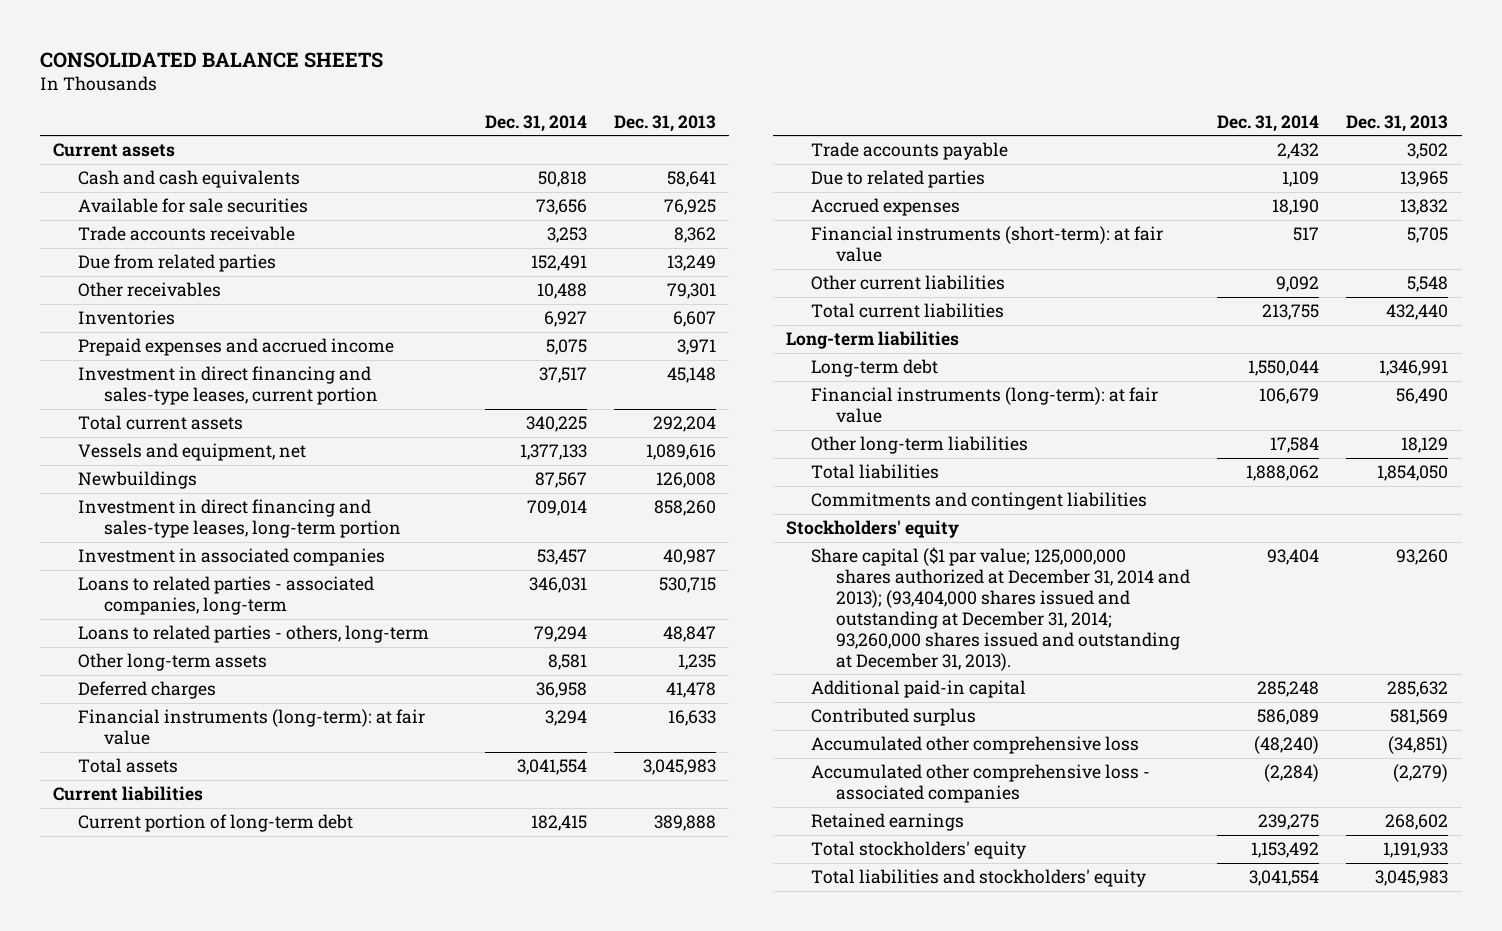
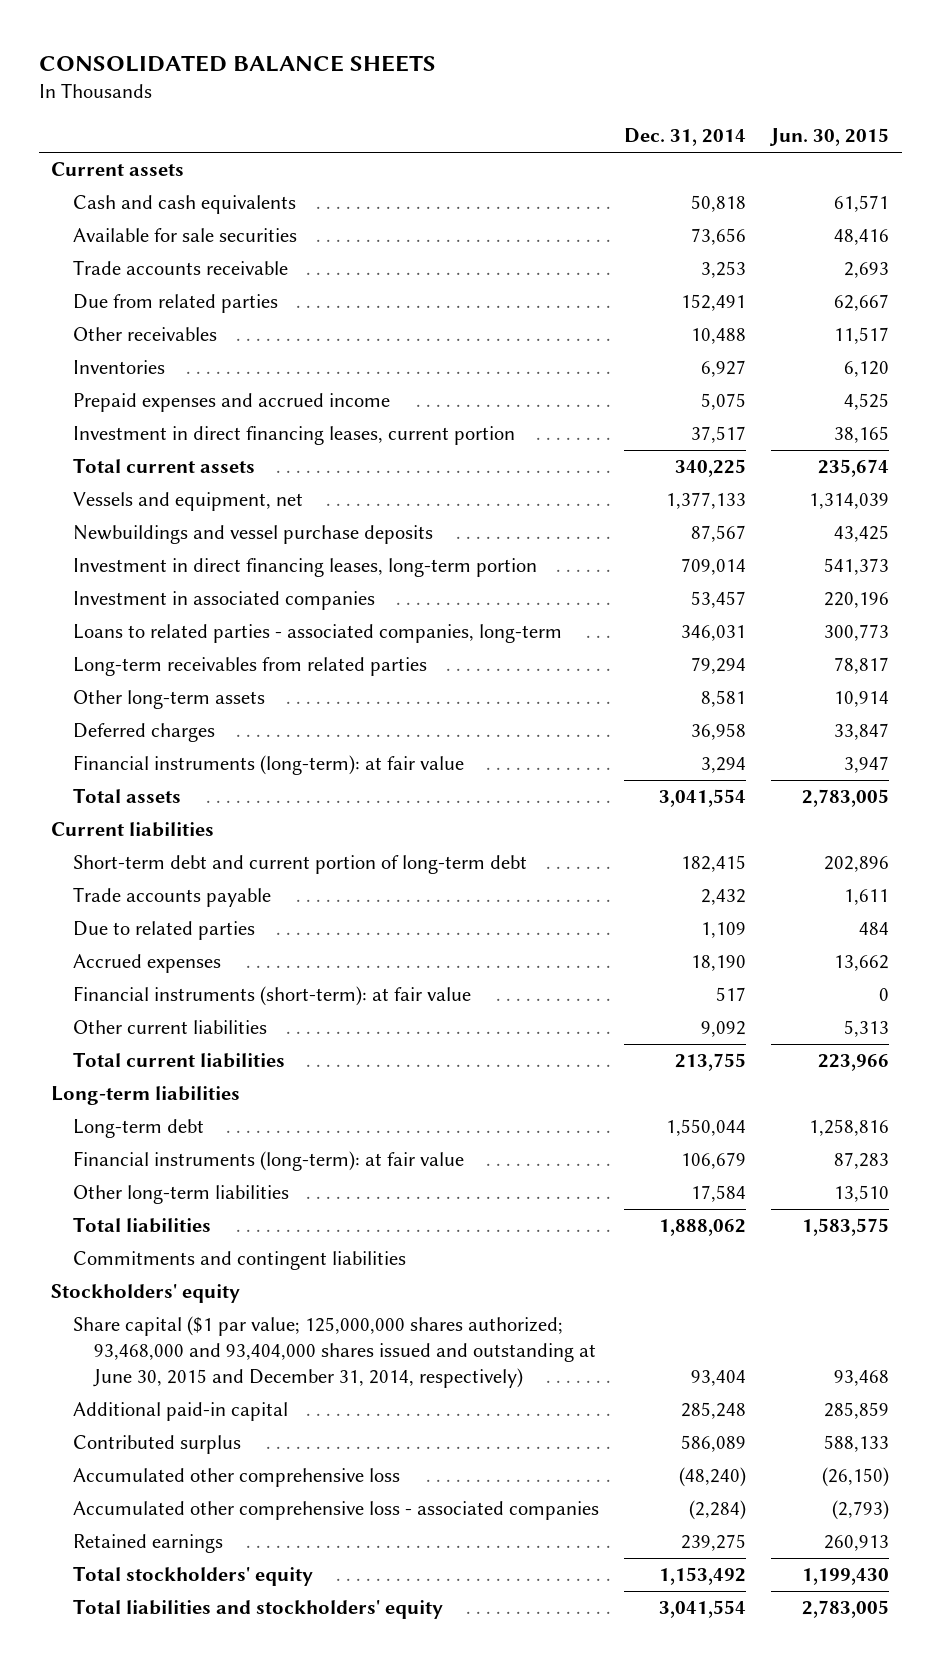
- | Dec. 31, 2014 | Dec. 31, 2013
+ | Dec. 31, 2014 | Jun. 30, 2015
- Investment in direct financing and sales-type leases, current portion | 37,517 | 45,148
+ Investment in direct financing leases, current portion | 37,517 | 38,165
- Newbuildings | 87,567 | 126,008
- Investment in direct financing and sales-type leases, long-term portion | 709,014 | 858,260
+ Newbuildings and vessel purchase deposits | 87,567 | 43,425
+ Investment in direct financing leases, long-term portion | 709,014 | 541,373
- Loans to related parties - others, long-term | 79,294 | 48,847
+ Long-term receivables from related parties | 79,294 | 78,817
- Current portion of long-term debt | 182,415 | 389,888
+ Short-term debt and current portion of long-term debt | 182,415 | 202,896
- Share capital ($1 par value; 125,000,000 shares authorized at December 31, 2014 and 2013); (93,404,000 shares issued and outstanding at December 31, 2014; 93,260,000 shares issued and outstanding at December 31, 2013). | 93,404 | 93,260
+ Share capital ($1 par value; 125,000,000 shares authorized; 93,468,000 and 93,404,000 shares issued and outstanding at June 30, 2015 and December 31, 2014, respectively) | 93,404 | 93,468

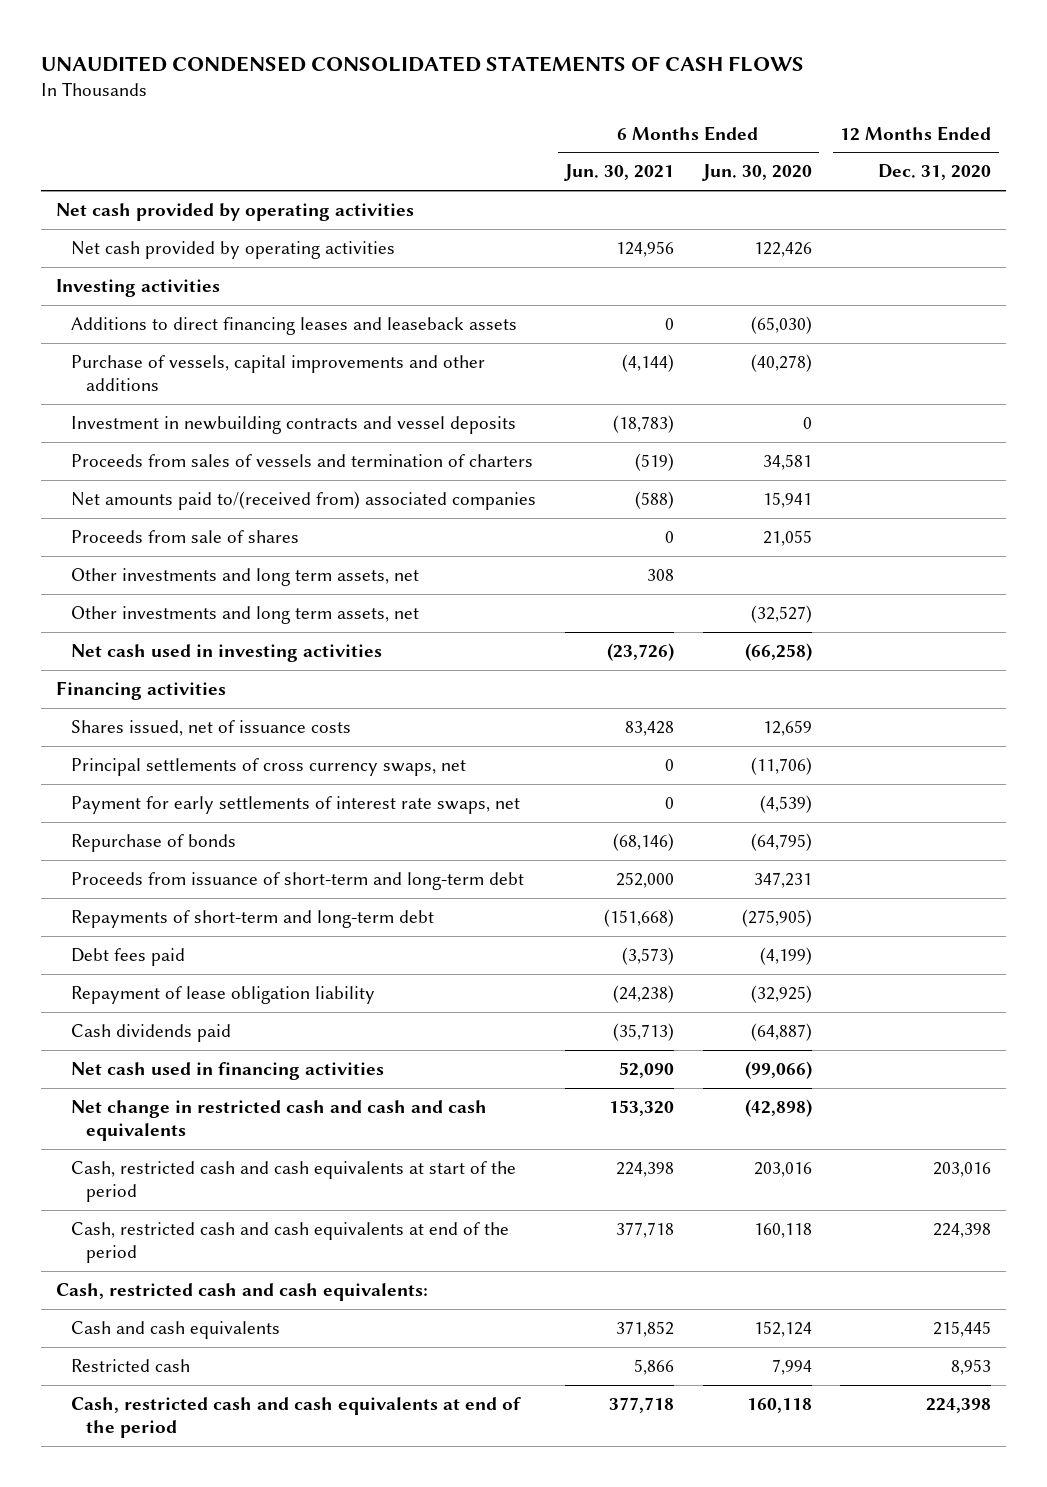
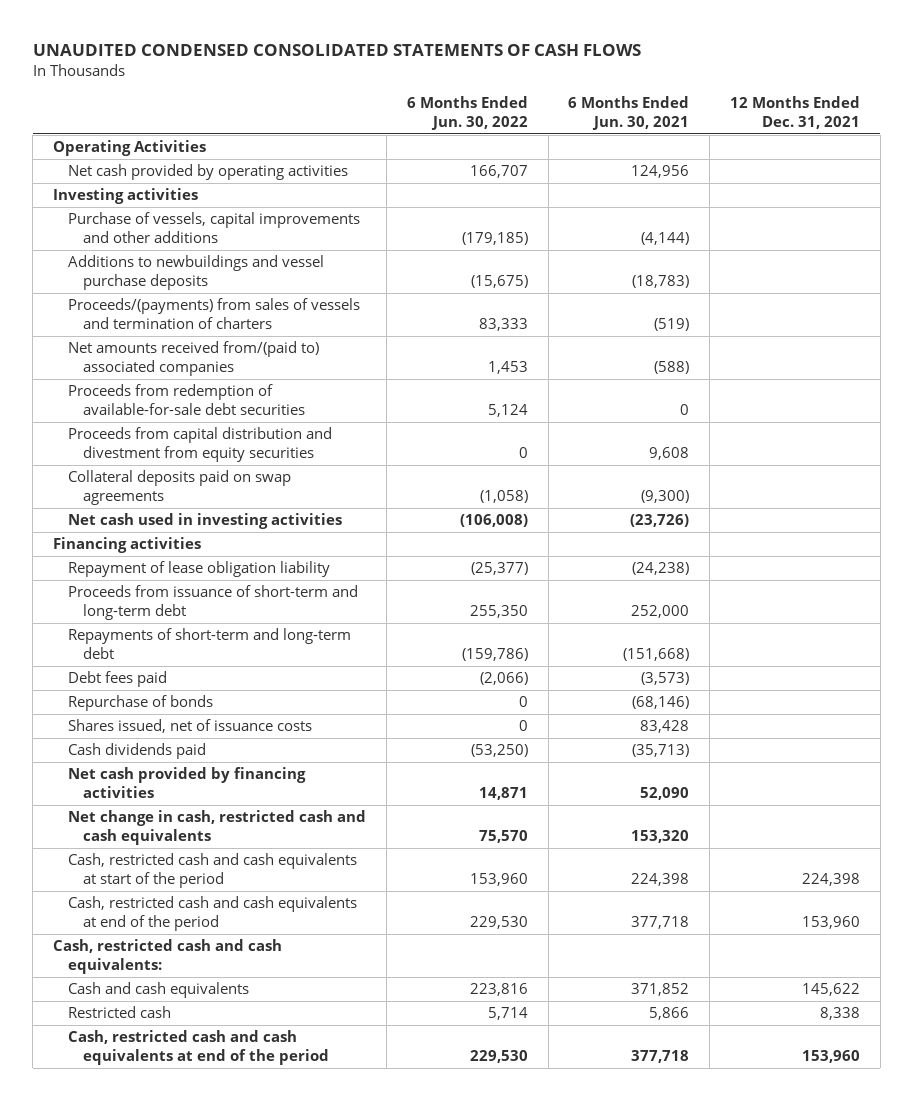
- | 6 Months Ended Jun. 30, 2021 | 6 Months Ended Jun. 30, 2020 | 12 Months Ended Dec. 31, 2020
+ | 6 Months Ended Jun. 30, 2022 | 6 Months Ended Jun. 30, 2021 | 12 Months Ended Dec. 31, 2021
- Net cash provided by operating activities
+ Operating Activities
- Additions to direct financing leases and leaseback assets | 0 | (65,030) |
- Investment in newbuilding contracts and vessel deposits | (18,783) | 0 |
- Proceeds from sales of vessels and termination of charters | (519) | 34,581 |
- Net amounts paid to/(received from) associated companies | (588) | 15,941 |
- Proceeds from sale of shares | 0 | 21,055 |
- Other investments and long term assets, net | 308 | |
- Other investments and long term assets, net | | (32,527) |
+ Additions to newbuildings and vessel purchase deposits | (15,675) | (18,783) |
+ Proceeds/(payments) from sales of vessels and termination of charters | 83,333 | (519) |
+ Net amounts received from/(paid to) associated companies | 1,453 | (588) |
+ Proceeds from redemption of available-for-sale debt securities | 5,124 | 0 |
+ Proceeds from capital distribution and divestment from equity securities | 0 | 9,608 |
+ Collateral deposits paid on swap agreements | (1,058) | (9,300) |
- Principal settlements of cross currency swaps, net | 0 | (11,706) |
- Payment for early settlements of interest rate swaps, net | 0 | (4,539) |
moved up: Repayment of lease obligation liability | (25,377) | (24,238) |
moved down: Repurchase of bonds | 0 | (68,146) |
moved down: Shares issued, net of issuance costs | 0 | 83,428 |
- Net cash used in financing activities | 52,090 | (99,066) |
- Net change in restricted cash and cash and cash equivalents | 153,320 | (42,898) |
+ Net cash provided by financing activities | 14,871 | 52,090 |
+ Net change in cash, restricted cash and cash equivalents | 75,570 | 153,320 |

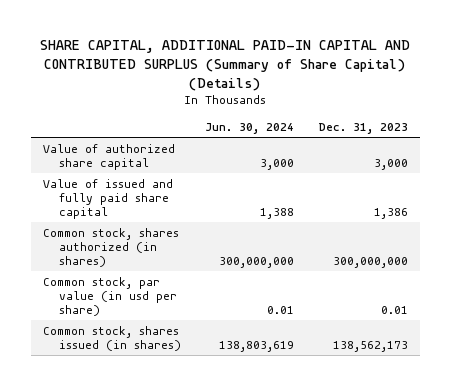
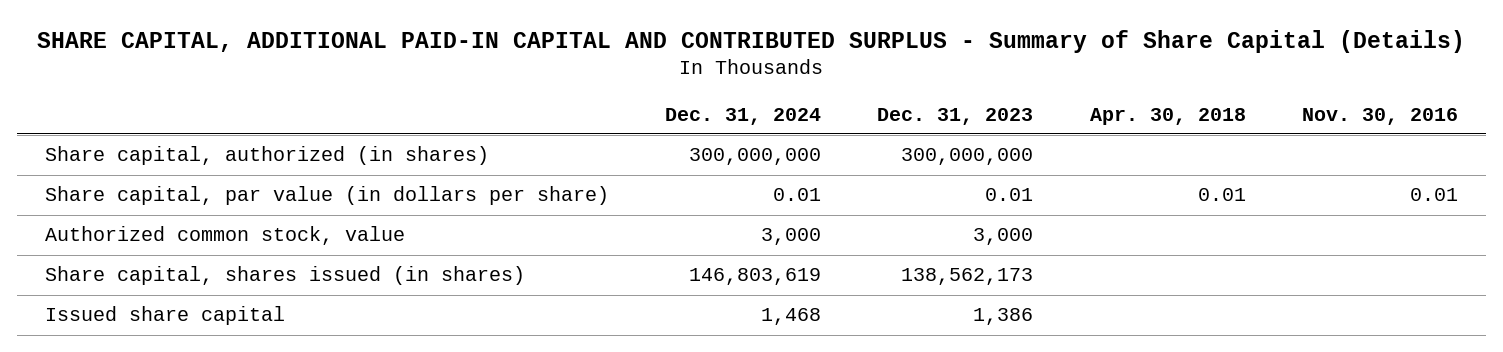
- SHARE CAPITAL, ADDITIONAL PAID-IN CAPITAL AND CONTRIBUTED SURPLUS (Summary of Share Capital) (Details)
+ SHARE CAPITAL, ADDITIONAL PAID-IN CAPITAL AND CONTRIBUTED SURPLUS - Summary of Share Capital (Details)
- | Jun. 30, 2024 | Dec. 31, 2023
+ | Dec. 31, 2024 | Dec. 31, 2023 | Apr. 30, 2018 | Nov. 30, 2016
- Value of authorized share capital | 3,000 | 3,000
- Value of issued and fully paid share capital | 1,388 | 1,386
- Common stock, shares authorized (in shares) | 300,000,000 | 300,000,000
- Common stock, par value (in usd per share) | 0.01 | 0.01
- Common stock, shares issued (in shares) | 138,803,619 | 138,562,173
+ Share capital, authorized (in shares) | 300,000,000 | 300,000,000 | |
+ Share capital, par value (in dollars per share) | 0.01 | 0.01 | 0.01 | 0.01
+ Authorized common stock, value | 3,000 | 3,000 | |
+ Share capital, shares issued (in shares) | 146,803,619 | 138,562,173 | |
+ Issued share capital | 1,468 | 1,386 | |

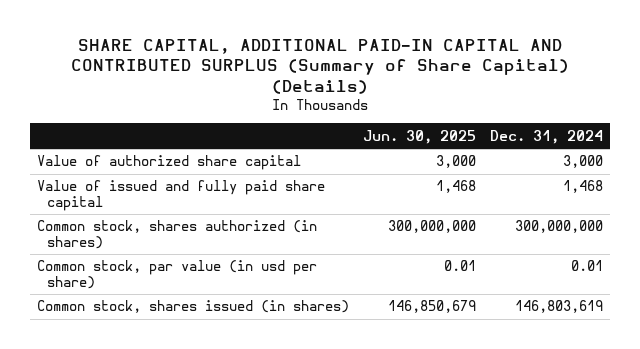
- SHARE CAPITAL, ADDITIONAL PAID-IN CAPITAL AND CONTRIBUTED SURPLUS - Summary of Share Capital (Details)
+ SHARE CAPITAL, ADDITIONAL PAID-IN CAPITAL AND CONTRIBUTED SURPLUS (Summary of Share Capital) (Details)
- | Dec. 31, 2024 | Dec. 31, 2023 | Apr. 30, 2018 | Nov. 30, 2016
+ | Jun. 30, 2025 | Dec. 31, 2024
- Share capital, authorized (in shares) | 300,000,000 | 300,000,000 | |
- Share capital, par value (in dollars per share) | 0.01 | 0.01 | 0.01 | 0.01
- Authorized common stock, value | 3,000 | 3,000 | |
- Share capital, shares issued (in shares) | 146,803,619 | 138,562,173 | |
- Issued share capital | 1,468 | 1,386 | |
+ Value of authorized share capital | 3,000 | 3,000
+ Value of issued and fully paid share capital | 1,468 | 1,468
+ Common stock, shares authorized (in shares) | 300,000,000 | 300,000,000
+ Common stock, par value (in usd per share) | 0.01 | 0.01
+ Common stock, shares issued (in shares) | 146,850,679 | 146,803,619

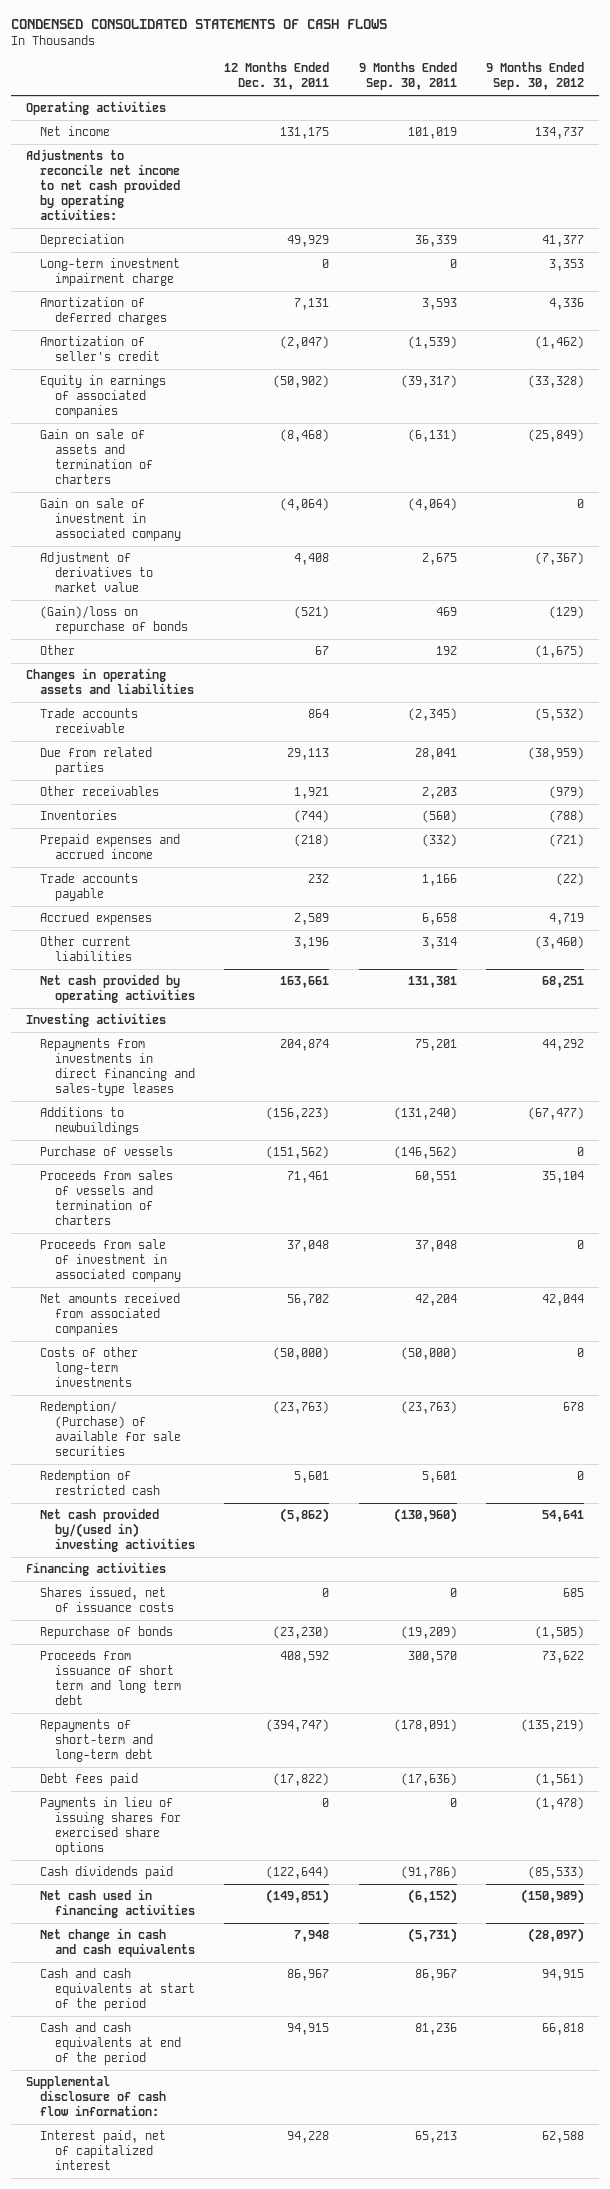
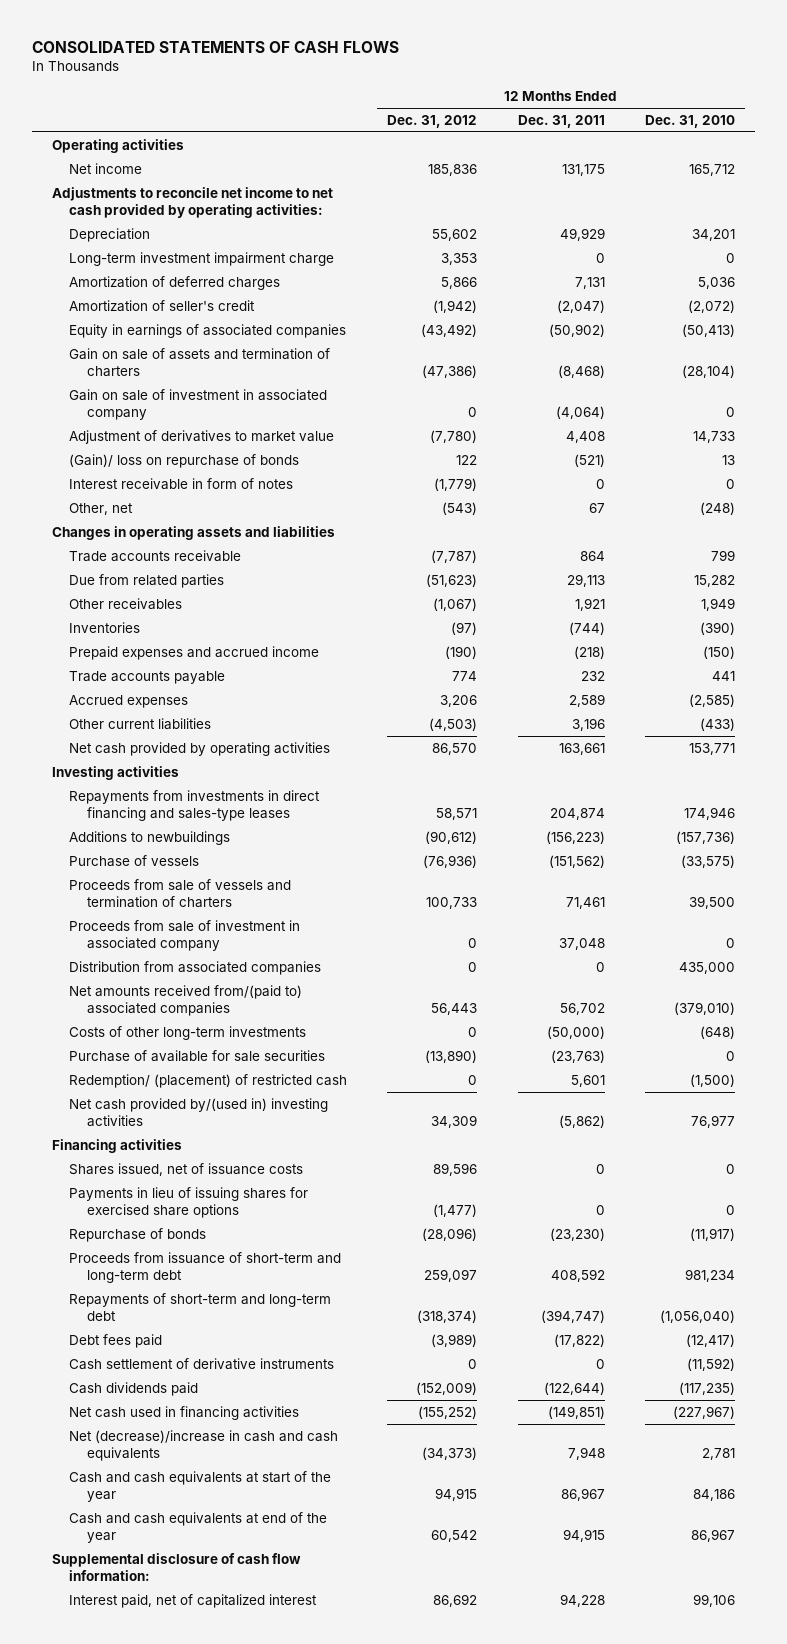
- CONDENSED CONSOLIDATED STATEMENTS OF CASH FLOWS
+ CONSOLIDATED STATEMENTS OF CASH FLOWS
- | 12 Months Ended Dec. 31, 2011 | 9 Months Ended Sep. 30, 2011 | 9 Months Ended Sep. 30, 2012
+ | 12 Months Ended Dec. 31, 2012 | 12 Months Ended Dec. 31, 2011 | 12 Months Ended Dec. 31, 2010
- (Gain)/loss on repurchase of bonds | (521) | 469 | (129)
- Other | 67 | 192 | (1,675)
+ (Gain)/ loss on repurchase of bonds | 122 | (521) | 13
+ Interest receivable in form of notes | (1,779) | 0 | 0
+ Other, net | (543) | 67 | (248)
- Proceeds from sales of vessels and termination of charters | 71,461 | 60,551 | 35,104
+ Proceeds from sale of vessels and termination of charters | 100,733 | 71,461 | 39,500
- Net amounts received from associated companies | 56,702 | 42,204 | 42,044
+ Distribution from associated companies | 0 | 0 | 435,000
+ Net amounts received from/(paid to) associated companies | 56,443 | 56,702 | (379,010)
- Redemption/ (Purchase) of available for sale securities | (23,763) | (23,763) | 678
- Redemption of restricted cash | 5,601 | 5,601 | 0
+ Purchase of available for sale securities | (13,890) | (23,763) | 0
+ Redemption/ (placement) of restricted cash | 0 | 5,601 | (1,500)
moved up: Payments in lieu of issuing shares for exercised share options | (1,477) | 0 | 0
- Proceeds from issuance of short term and long term debt | 408,592 | 300,570 | 73,622
+ Proceeds from issuance of short-term and long-term debt | 259,097 | 408,592 | 981,234
+ Cash settlement of derivative instruments | 0 | 0 | (11,592)
- Net change in cash and cash equivalents | 7,948 | (5,731) | (28,097)
- Cash and cash equivalents at start of the period | 86,967 | 86,967 | 94,915
- Cash and cash equivalents at end of the period | 94,915 | 81,236 | 66,818
+ Net (decrease)/increase in cash and cash equivalents | (34,373) | 7,948 | 2,781
+ Cash and cash equivalents at start of the year | 94,915 | 86,967 | 84,186
+ Cash and cash equivalents at end of the year | 60,542 | 94,915 | 86,967

